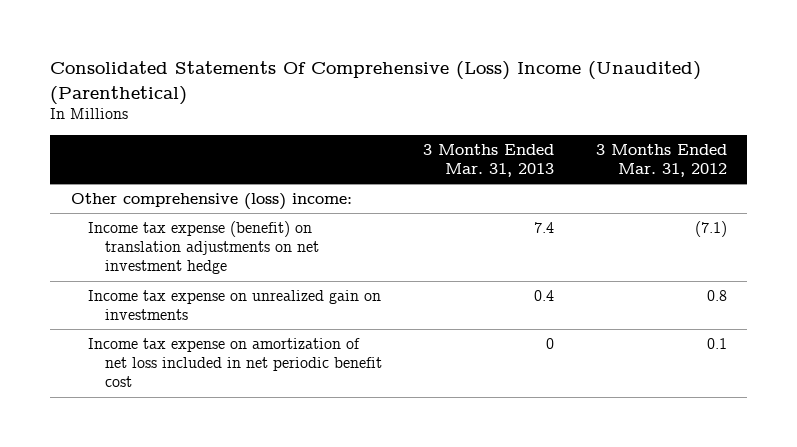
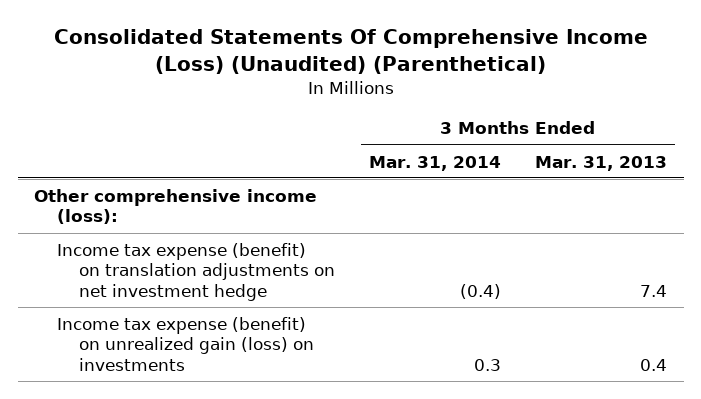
- Consolidated Statements Of Comprehensive (Loss) Income (Unaudited) (Parenthetical)
+ Consolidated Statements Of Comprehensive Income (Loss) (Unaudited) (Parenthetical)
- | 3 Months Ended Mar. 31, 2013 | 3 Months Ended Mar. 31, 2012
+ | 3 Months Ended Mar. 31, 2014 | 3 Months Ended Mar. 31, 2013
- Other comprehensive (loss) income:
+ Other comprehensive income (loss):
- Income tax expense on unrealized gain on investments | 0.4 | 0.8
- Income tax expense on amortization of net loss included in net periodic benefit cost | 0 | 0.1
+ Income tax expense (benefit) on unrealized gain (loss) on investments | 0.3 | 0.4

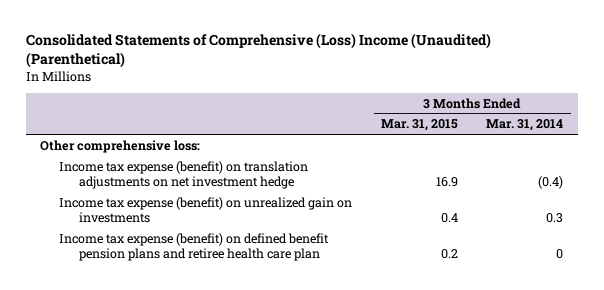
- Consolidated Statements Of Comprehensive Income (Loss) (Unaudited) (Parenthetical)
+ Consolidated Statements of Comprehensive (Loss) Income (Unaudited) (Parenthetical)
- | 3 Months Ended Mar. 31, 2014 | 3 Months Ended Mar. 31, 2013
+ | 3 Months Ended Mar. 31, 2015 | 3 Months Ended Mar. 31, 2014
- Other comprehensive income (loss):
+ Other comprehensive loss:
- Income tax expense (benefit) on unrealized gain (loss) on investments | 0.3 | 0.4
+ Income tax expense (benefit) on unrealized gain on investments | 0.4 | 0.3
+ Income tax expense (benefit) on defined benefit pension plans and retiree health care plan | 0.2 | 0

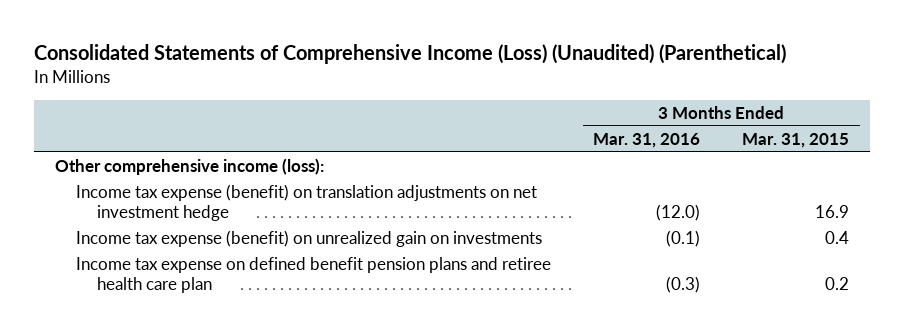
- Consolidated Statements of Comprehensive (Loss) Income (Unaudited) (Parenthetical)
+ Consolidated Statements of Comprehensive Income (Loss) (Unaudited) (Parenthetical)
- | 3 Months Ended Mar. 31, 2015 | 3 Months Ended Mar. 31, 2014
+ | 3 Months Ended Mar. 31, 2016 | 3 Months Ended Mar. 31, 2015
- Other comprehensive loss:
+ Other comprehensive income (loss):
- Income tax expense (benefit) on defined benefit pension plans and retiree health care plan | 0.2 | 0
+ Income tax expense on defined benefit pension plans and retiree health care plan | (0.3) | 0.2

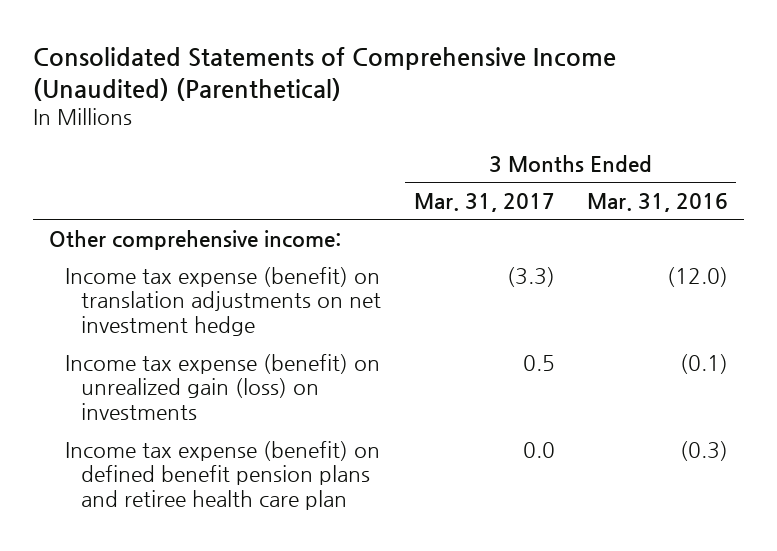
- Consolidated Statements of Comprehensive Income (Loss) (Unaudited) (Parenthetical)
+ Consolidated Statements of Comprehensive Income (Unaudited) (Parenthetical)
- | 3 Months Ended Mar. 31, 2016 | 3 Months Ended Mar. 31, 2015
+ | 3 Months Ended Mar. 31, 2017 | 3 Months Ended Mar. 31, 2016
- Other comprehensive income (loss):
+ Other comprehensive income:
- Income tax expense (benefit) on unrealized gain on investments | (0.1) | 0.4
- Income tax expense on defined benefit pension plans and retiree health care plan | (0.3) | 0.2
+ Income tax expense (benefit) on unrealized gain (loss) on investments | 0.5 | (0.1)
+ Income tax expense (benefit) on defined benefit pension plans and retiree health care plan | 0.0 | (0.3)

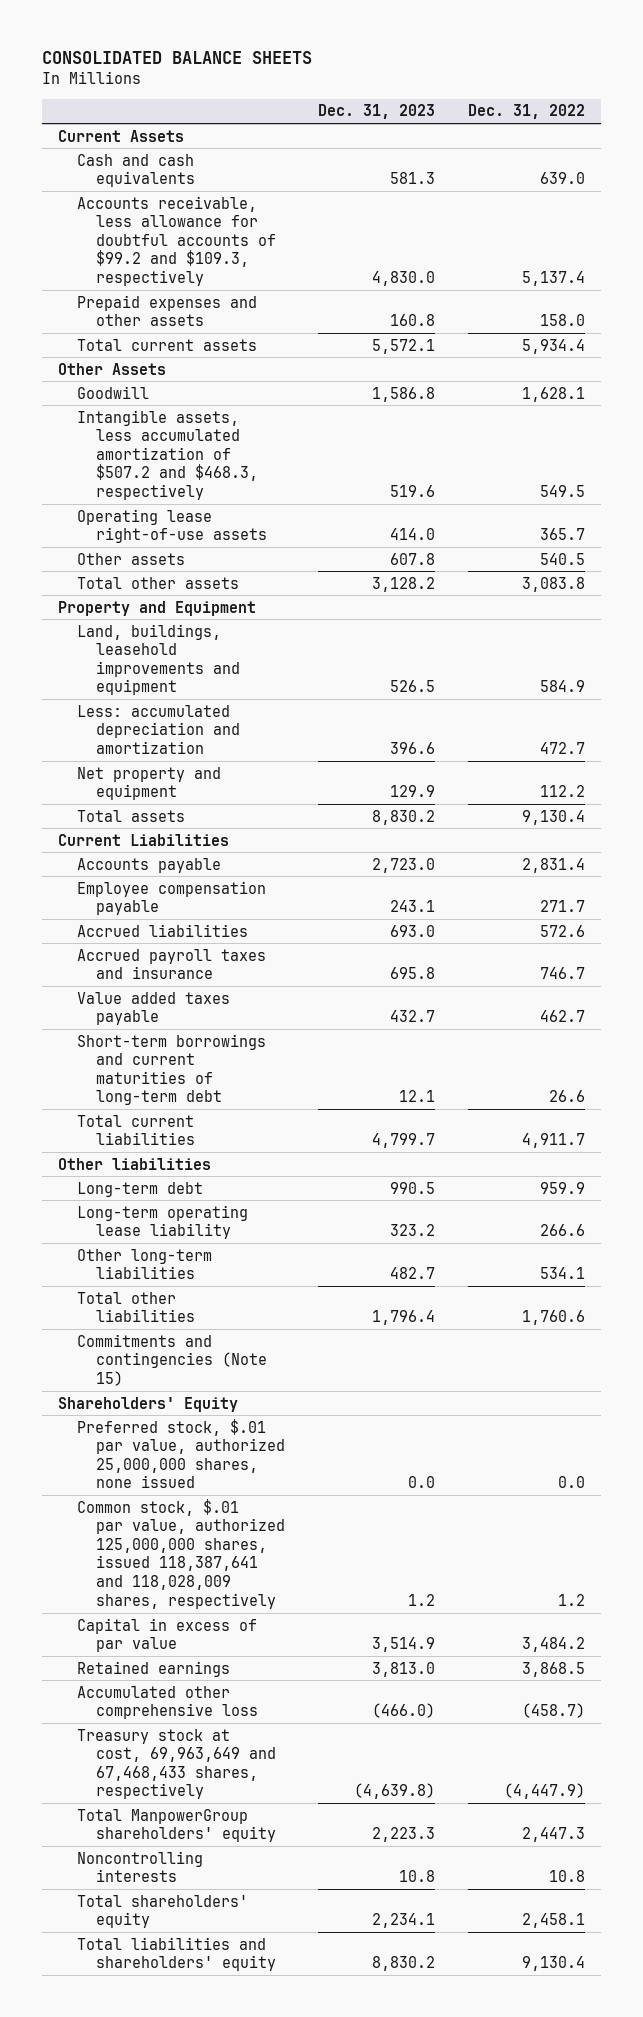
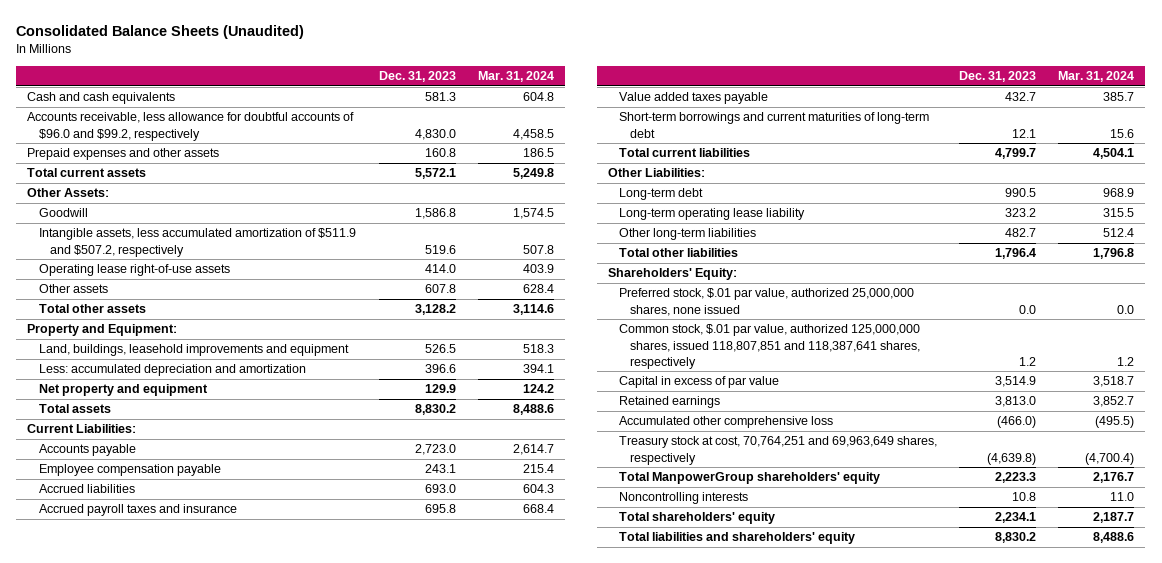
- CONSOLIDATED BALANCE SHEETS
+ Consolidated Balance Sheets (Unaudited)
- | Dec. 31, 2023 | Dec. 31, 2022
+ | Dec. 31, 2023 | Mar. 31, 2024
- Current Assets
- Accounts receivable, less allowance for doubtful accounts of $99.2 and $109.3, respectively | 4,830.0 | 5,137.4
+ Accounts receivable, less allowance for doubtful accounts of $96.0 and $99.2, respectively | 4,830.0 | 4,458.5
- Other Assets
+ Other Assets:
- Intangible assets, less accumulated amortization of $507.2 and $468.3, respectively | 519.6 | 549.5
+ Intangible assets, less accumulated amortization of $511.9 and $507.2, respectively | 519.6 | 507.8
- Property and Equipment
+ Property and Equipment:
- Current Liabilities
+ Current Liabilities:
- Other liabilities
+ Other Liabilities:
- Commitments and contingencies (Note 15)
- Shareholders' Equity
+ Shareholders' Equity:
- Common stock, $.01 par value, authorized 125,000,000 shares, issued 118,387,641 and 118,028,009 shares, respectively | 1.2 | 1.2
+ Common stock, $.01 par value, authorized 125,000,000 shares, issued 118,807,851 and 118,387,641 shares, respectively | 1.2 | 1.2
- Treasury stock at cost, 69,963,649 and 67,468,433 shares, respectively | (4,639.8) | (4,447.9)
+ Treasury stock at cost, 70,764,251 and 69,963,649 shares, respectively | (4,639.8) | (4,700.4)

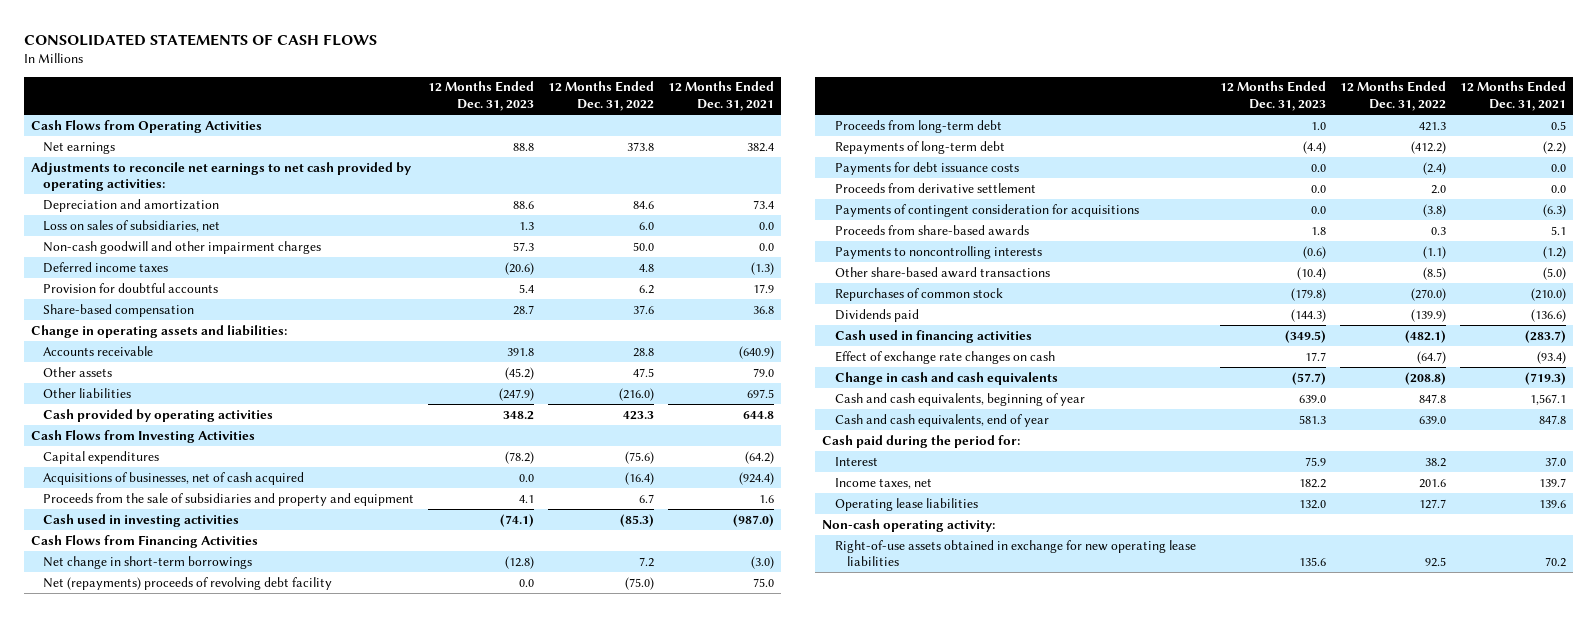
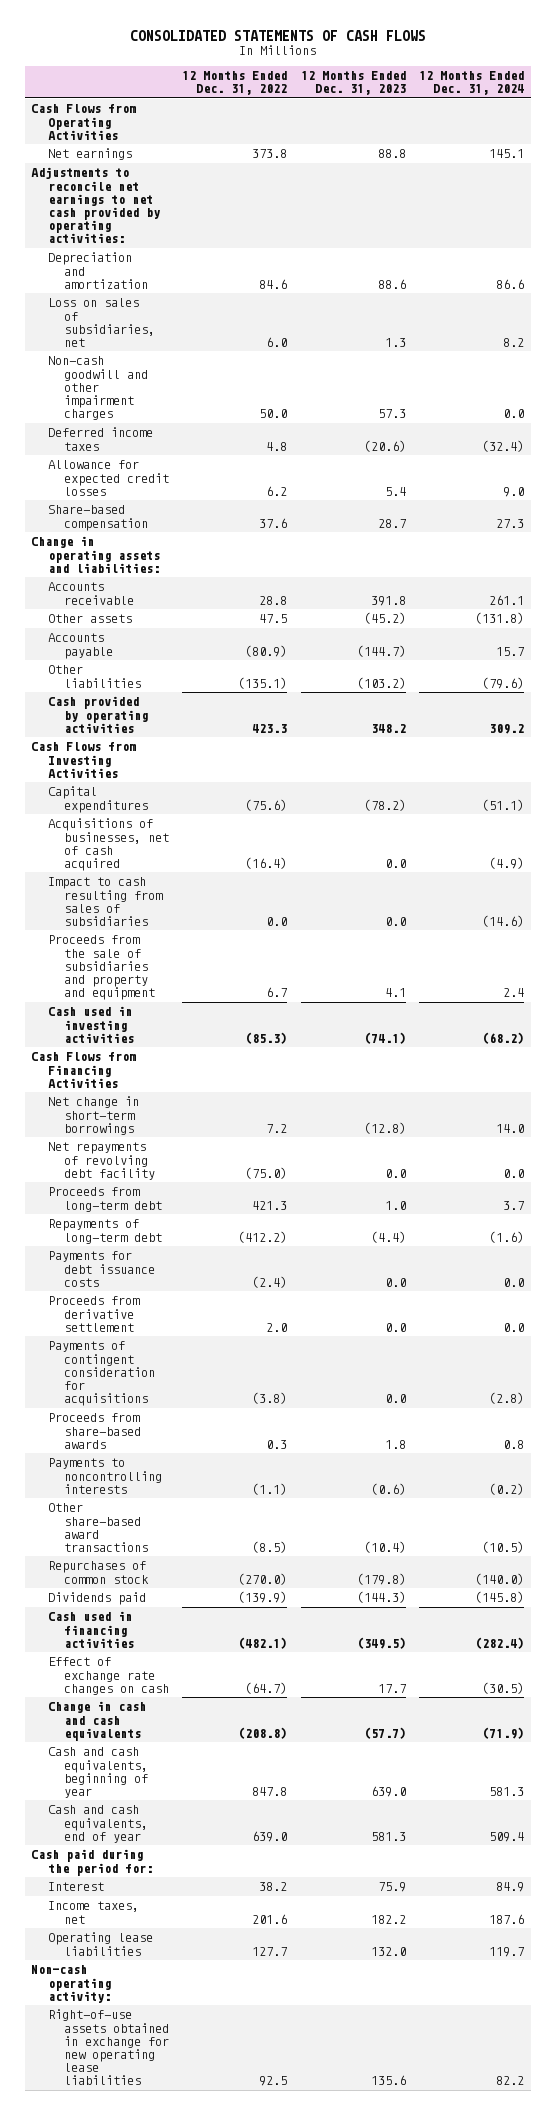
- | 12 Months Ended Dec. 31, 2023 | 12 Months Ended Dec. 31, 2022 | 12 Months Ended Dec. 31, 2021
+ | 12 Months Ended Dec. 31, 2022 | 12 Months Ended Dec. 31, 2023 | 12 Months Ended Dec. 31, 2024
- Provision for doubtful accounts | 5.4 | 6.2 | 17.9
+ Allowance for expected credit losses | 6.2 | 5.4 | 9.0
- Other liabilities | (247.9) | (216.0) | 697.5
+ Accounts payable | (80.9) | (144.7) | 15.7
+ Other liabilities | (135.1) | (103.2) | (79.6)
+ Impact to cash resulting from sales of subsidiaries | 0.0 | 0.0 | (14.6)
- Net (repayments) proceeds of revolving debt facility | 0.0 | (75.0) | 75.0
+ Net repayments of revolving debt facility | (75.0) | 0.0 | 0.0

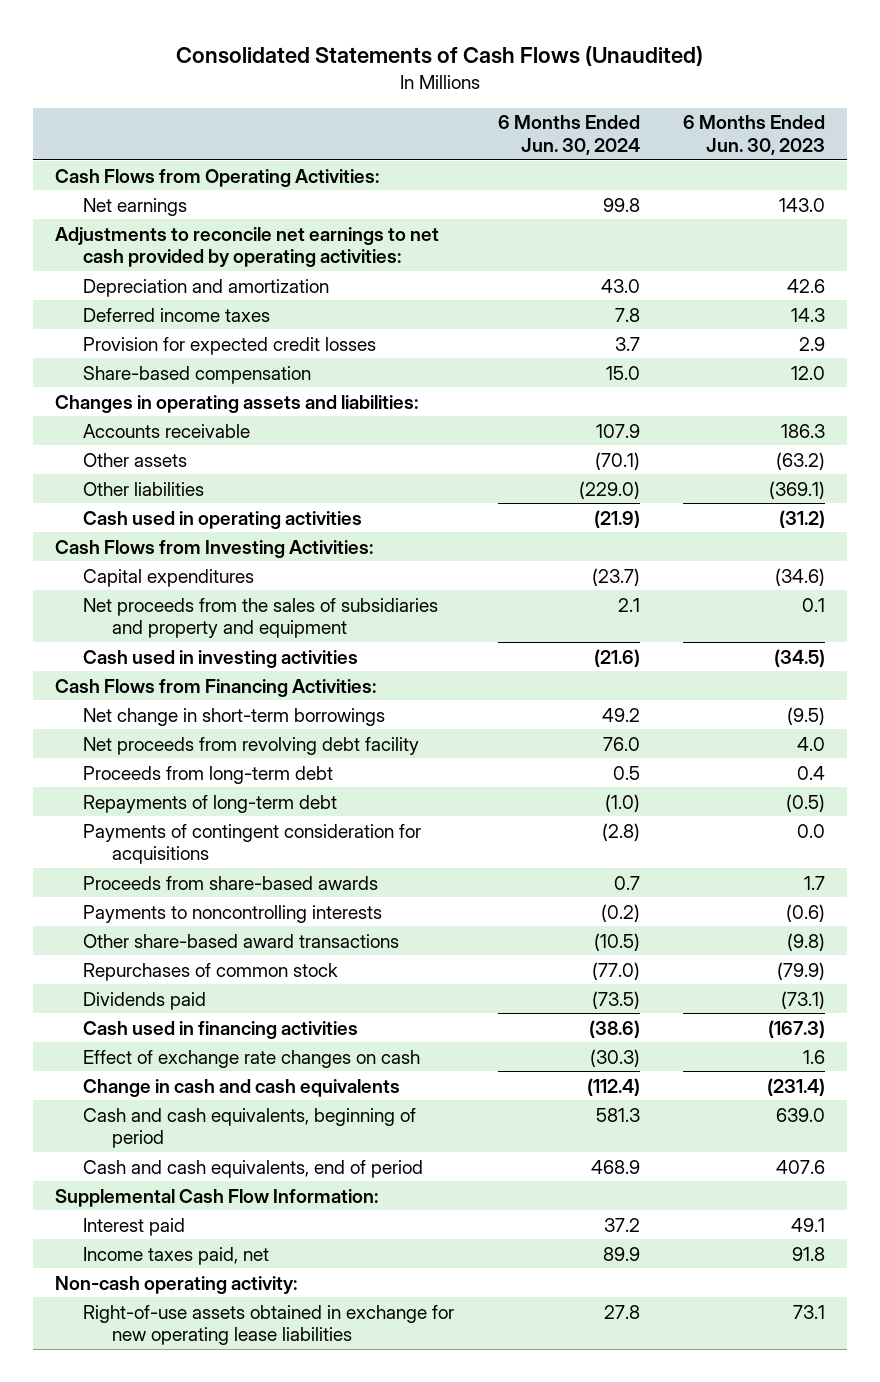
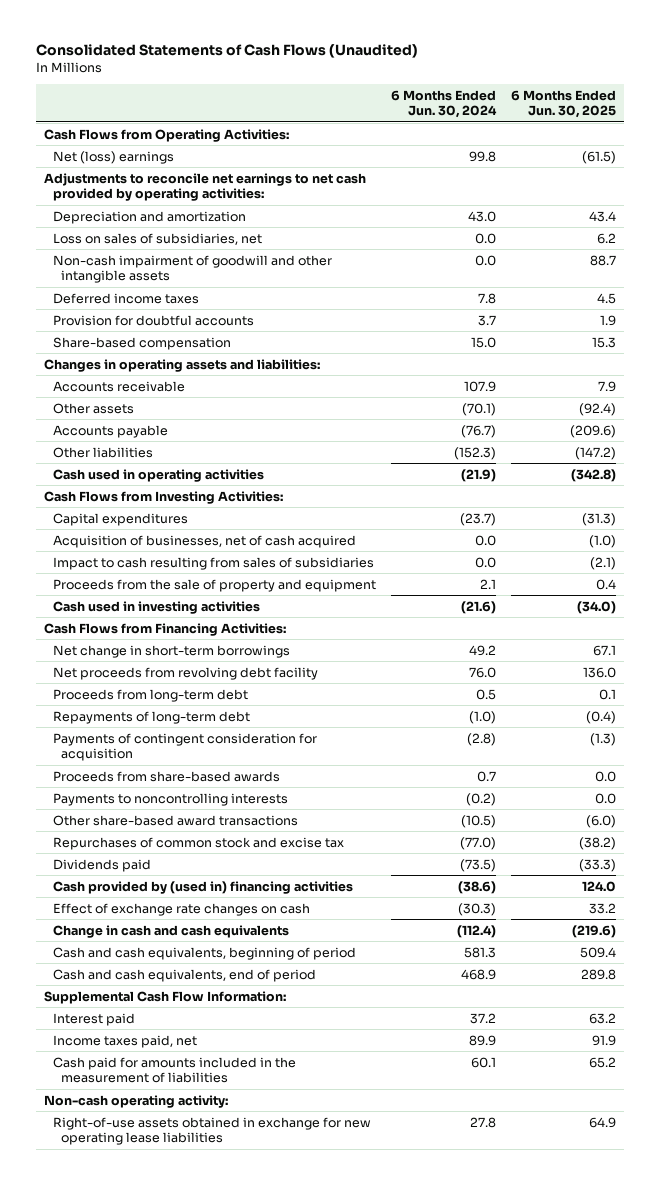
- | 6 Months Ended Jun. 30, 2024 | 6 Months Ended Jun. 30, 2023
+ | 6 Months Ended Jun. 30, 2024 | 6 Months Ended Jun. 30, 2025
- Net earnings | 99.8 | 143.0
+ Net (loss) earnings | 99.8 | (61.5)
+ Loss on sales of subsidiaries, net | 0.0 | 6.2
+ Non-cash impairment of goodwill and other intangible assets | 0.0 | 88.7
- Provision for expected credit losses | 3.7 | 2.9
+ Provision for doubtful accounts | 3.7 | 1.9
- Other liabilities | (229.0) | (369.1)
+ Accounts payable | (76.7) | (209.6)
+ Other liabilities | (152.3) | (147.2)
- Net proceeds from the sales of subsidiaries and property and equipment | 2.1 | 0.1
+ Acquisition of businesses, net of cash acquired | 0.0 | (1.0)
+ Impact to cash resulting from sales of subsidiaries | 0.0 | (2.1)
+ Proceeds from the sale of property and equipment | 2.1 | 0.4
- Payments of contingent consideration for acquisitions | (2.8) | 0.0
+ Payments of contingent consideration for acquisition | (2.8) | (1.3)
- Repurchases of common stock | (77.0) | (79.9)
+ Repurchases of common stock and excise tax | (77.0) | (38.2)
- Cash used in financing activities | (38.6) | (167.3)
+ Cash provided by (used in) financing activities | (38.6) | 124.0
+ Cash paid for amounts included in the measurement of liabilities | 60.1 | 65.2

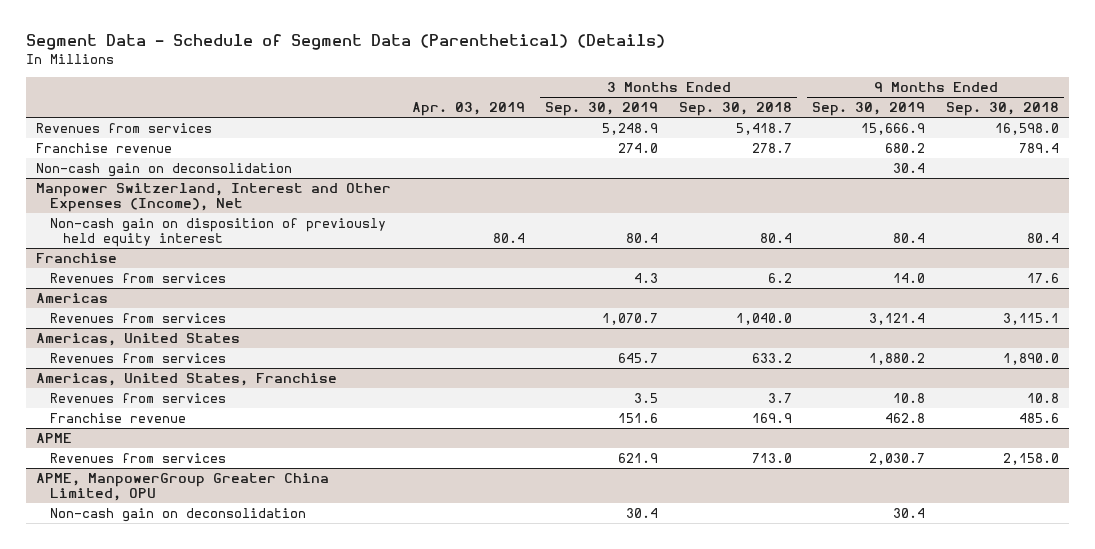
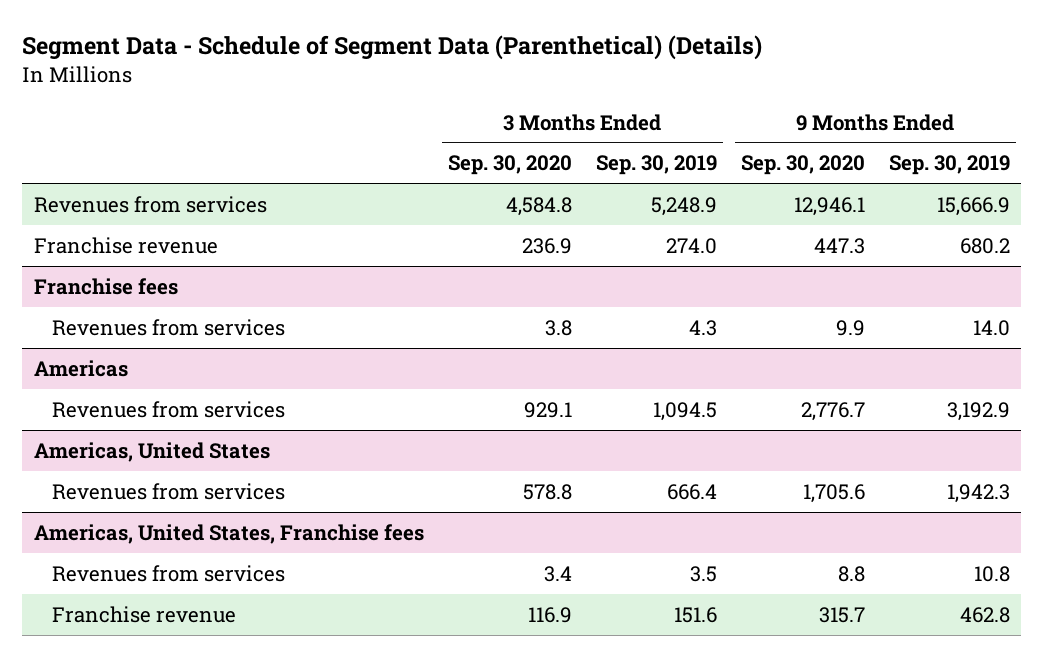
- | Apr. 03, 2019 | 3 Months Ended Sep. 30, 2019 | 3 Months Ended Sep. 30, 2018 | 9 Months Ended Sep. 30, 2019 | 9 Months Ended Sep. 30, 2018
+ | 3 Months Ended Sep. 30, 2020 | 3 Months Ended Sep. 30, 2019 | 9 Months Ended Sep. 30, 2020 | 9 Months Ended Sep. 30, 2019
- Non-cash gain on deconsolidation | | | | 30.4 |
- Manpower Switzerland, Interest and Other Expenses (Income), Net
- Non-cash gain on disposition of previously held equity interest | 80.4 | 80.4 | 80.4 | 80.4 | 80.4
- Franchise
+ Franchise fees
@ Americas
- Revenues from services | | 1,070.7 | 1,040.0 | 3,121.4 | 3,115.1
+ Revenues from services | 929.1 | 1,094.5 | 2,776.7 | 3,192.9
@ Americas, United States
- Revenues from services | | 645.7 | 633.2 | 1,880.2 | 1,890.0
- Americas, United States, Franchise
@ Americas, United States
+ Revenues from services | 578.8 | 666.4 | 1,705.6 | 1,942.3
+ Americas, United States, Franchise fees
- APME
- Revenues from services | | 621.9 | 713.0 | 2,030.7 | 2,158.0
- APME, ManpowerGroup Greater China Limited, OPU
- Non-cash gain on deconsolidation | | 30.4 | | 30.4 |

